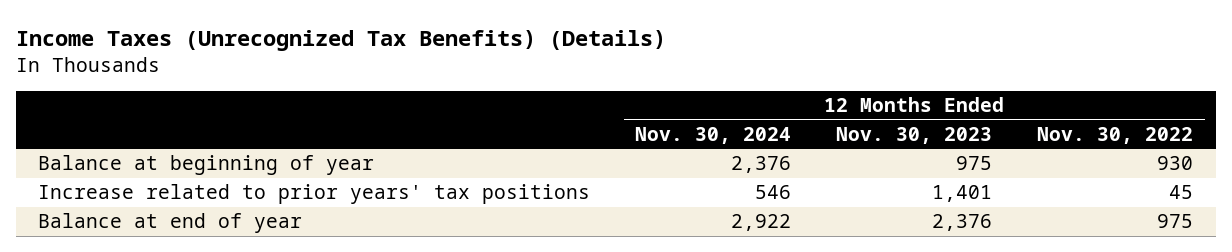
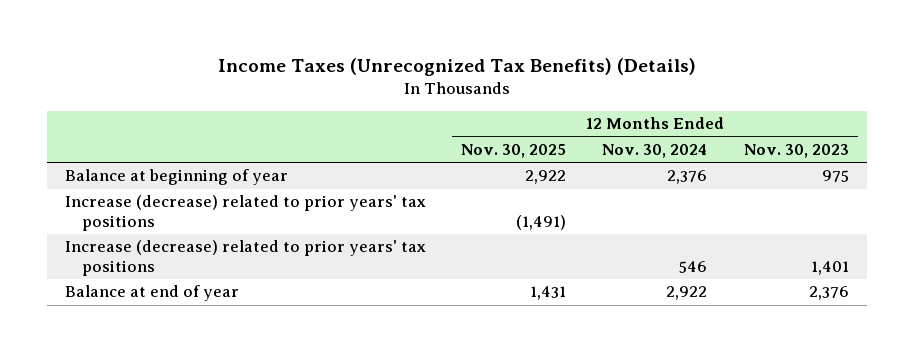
- | 12 Months Ended Nov. 30, 2024 | 12 Months Ended Nov. 30, 2023 | 12 Months Ended Nov. 30, 2022
+ | 12 Months Ended Nov. 30, 2025 | 12 Months Ended Nov. 30, 2024 | 12 Months Ended Nov. 30, 2023
- Increase related to prior years' tax positions | 546 | 1,401 | 45
+ Increase (decrease) related to prior years' tax positions | (1,491) | |
+ Increase (decrease) related to prior years' tax positions | | 546 | 1,401

